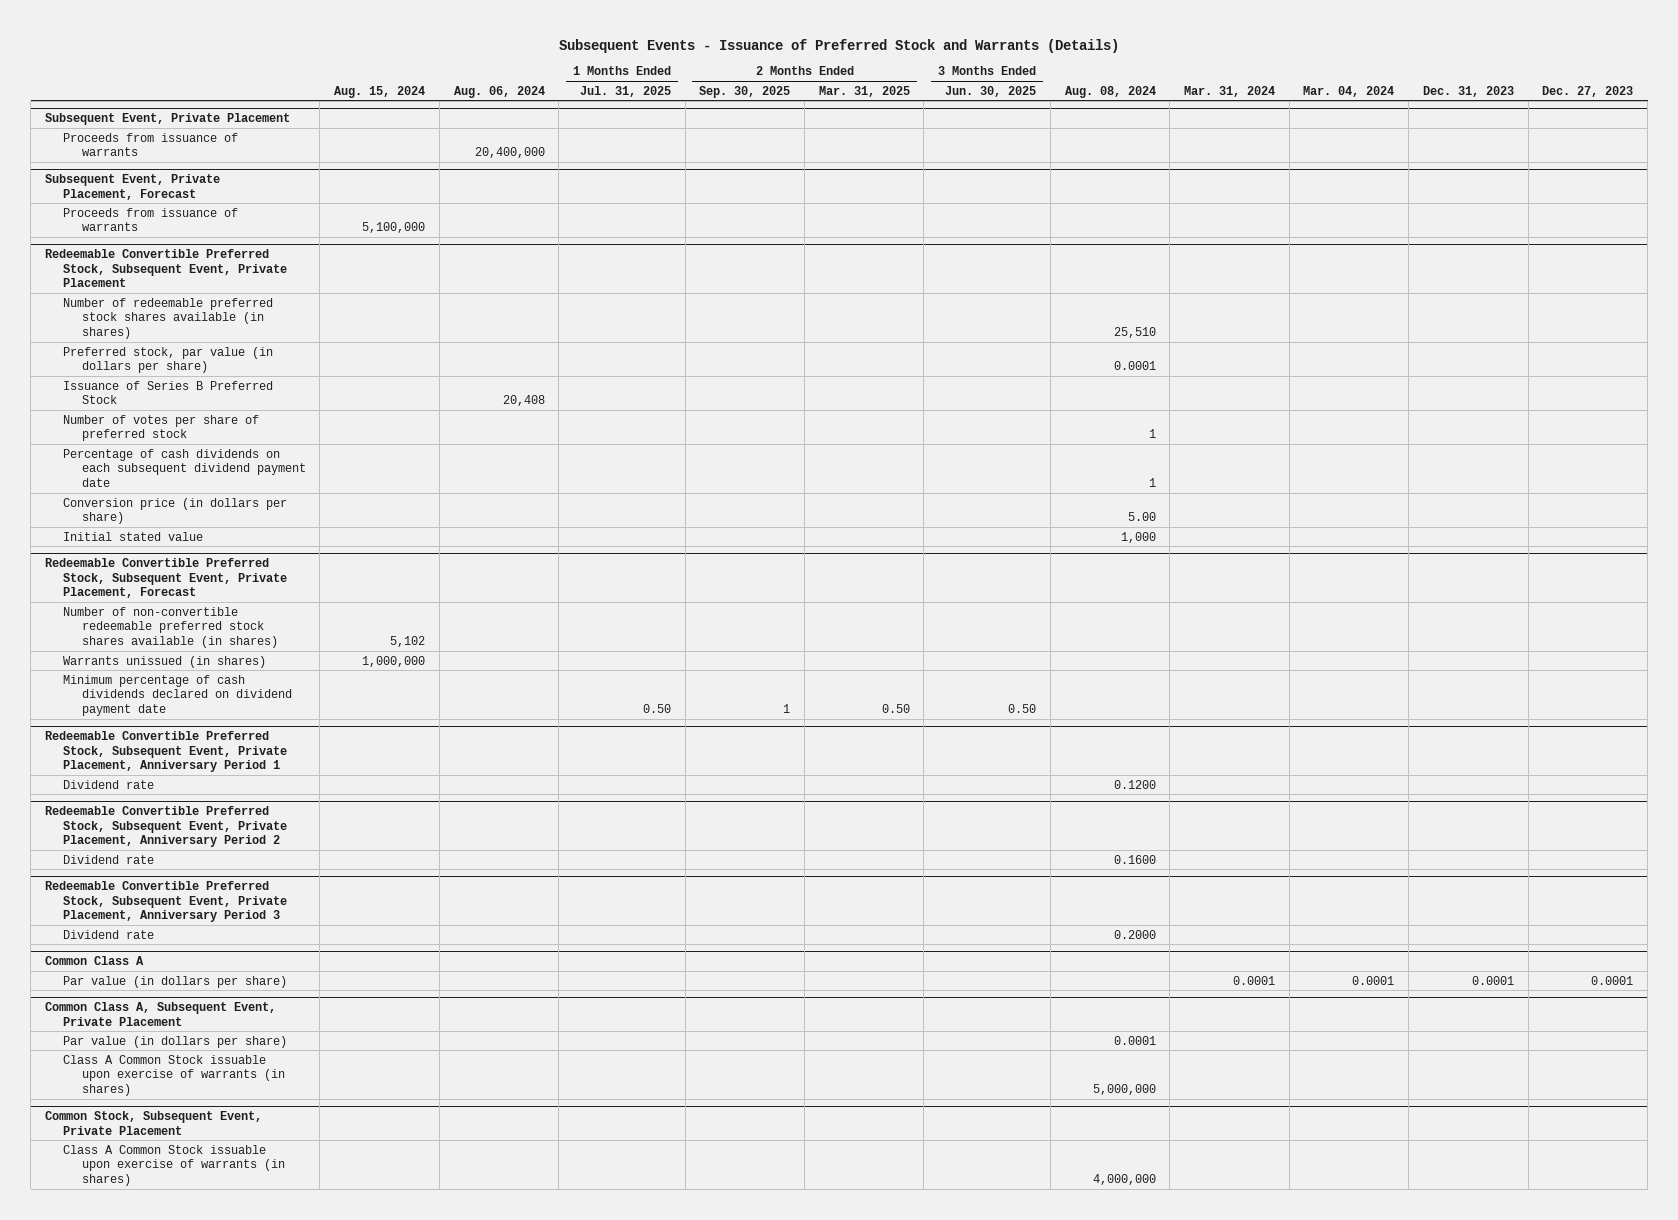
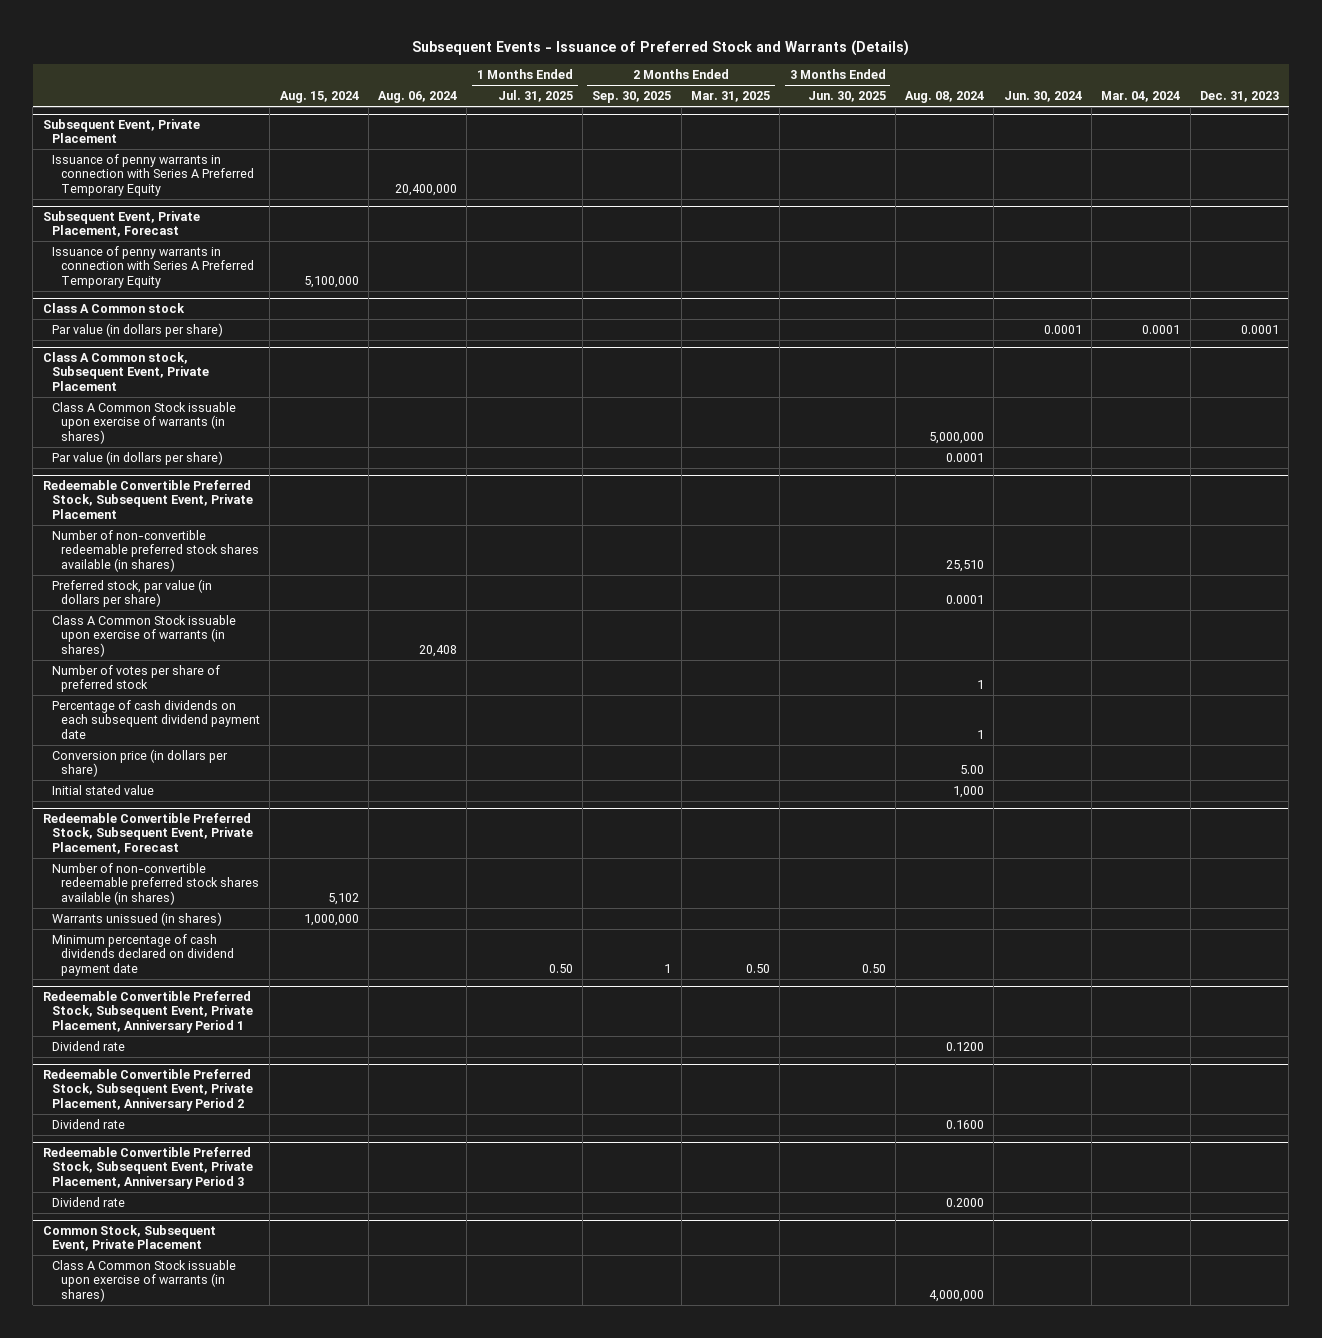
- | Aug. 15, 2024 | Aug. 06, 2024 | 1 Months Ended Jul. 31, 2025 | 2 Months Ended Sep. 30, 2025 | 2 Months Ended Mar. 31, 2025 | 3 Months Ended Jun. 30, 2025 | Aug. 08, 2024 | Mar. 31, 2024 | Mar. 04, 2024 | Dec. 31, 2023 | Dec. 27, 2023
+ | Aug. 15, 2024 | Aug. 06, 2024 | 1 Months Ended Jul. 31, 2025 | 2 Months Ended Sep. 30, 2025 | 2 Months Ended Mar. 31, 2025 | 3 Months Ended Jun. 30, 2025 | Aug. 08, 2024 | Jun. 30, 2024 | Mar. 04, 2024 | Dec. 31, 2023
@ Subsequent Event, Private Placement
- Proceeds from issuance of warrants | | 20,400,000 | | | | | | | | |
+ Issuance of penny warrants in connection with Series A Preferred Temporary Equity | | 20,400,000 | | | | | | | |
@ Subsequent Event, Private Placement, Forecast
- Proceeds from issuance of warrants | 5,100,000 | | | | | | | | | |
+ Issuance of penny warrants in connection with Series A Preferred Temporary Equity | 5,100,000 | | | | | | | | |
+ Class A Common stock
+ Par value (in dollars per share) | | | | | | | | 0.0001 | 0.0001 | 0.0001
+ Class A Common stock, Subsequent Event, Private Placement
+ Class A Common Stock issuable upon exercise of warrants (in shares) | | | | | | | 5,000,000 | | |
+ Par value (in dollars per share) | | | | | | | 0.0001 | | |
@ Redeemable Convertible Preferred Stock, Subsequent Event, Private Placement
- Number of redeemable preferred stock shares available (in shares) | | | | | | | 25,510 | | | |
+ Number of non-convertible redeemable preferred stock shares available (in shares) | | | | | | | 25,510 | | |
- Issuance of Series B Preferred Stock | | 20,408 | | | | | | | | |
+ Class A Common Stock issuable upon exercise of warrants (in shares) | | 20,408 | | | | | | | |
- Common Class A
- Par value (in dollars per share) | | | | | | | | 0.0001 | 0.0001 | 0.0001 | 0.0001
- Common Class A, Subsequent Event, Private Placement
- Par value (in dollars per share) | | | | | | | 0.0001 | | | |
- Class A Common Stock issuable upon exercise of warrants (in shares) | | | | | | | 5,000,000 | | | |

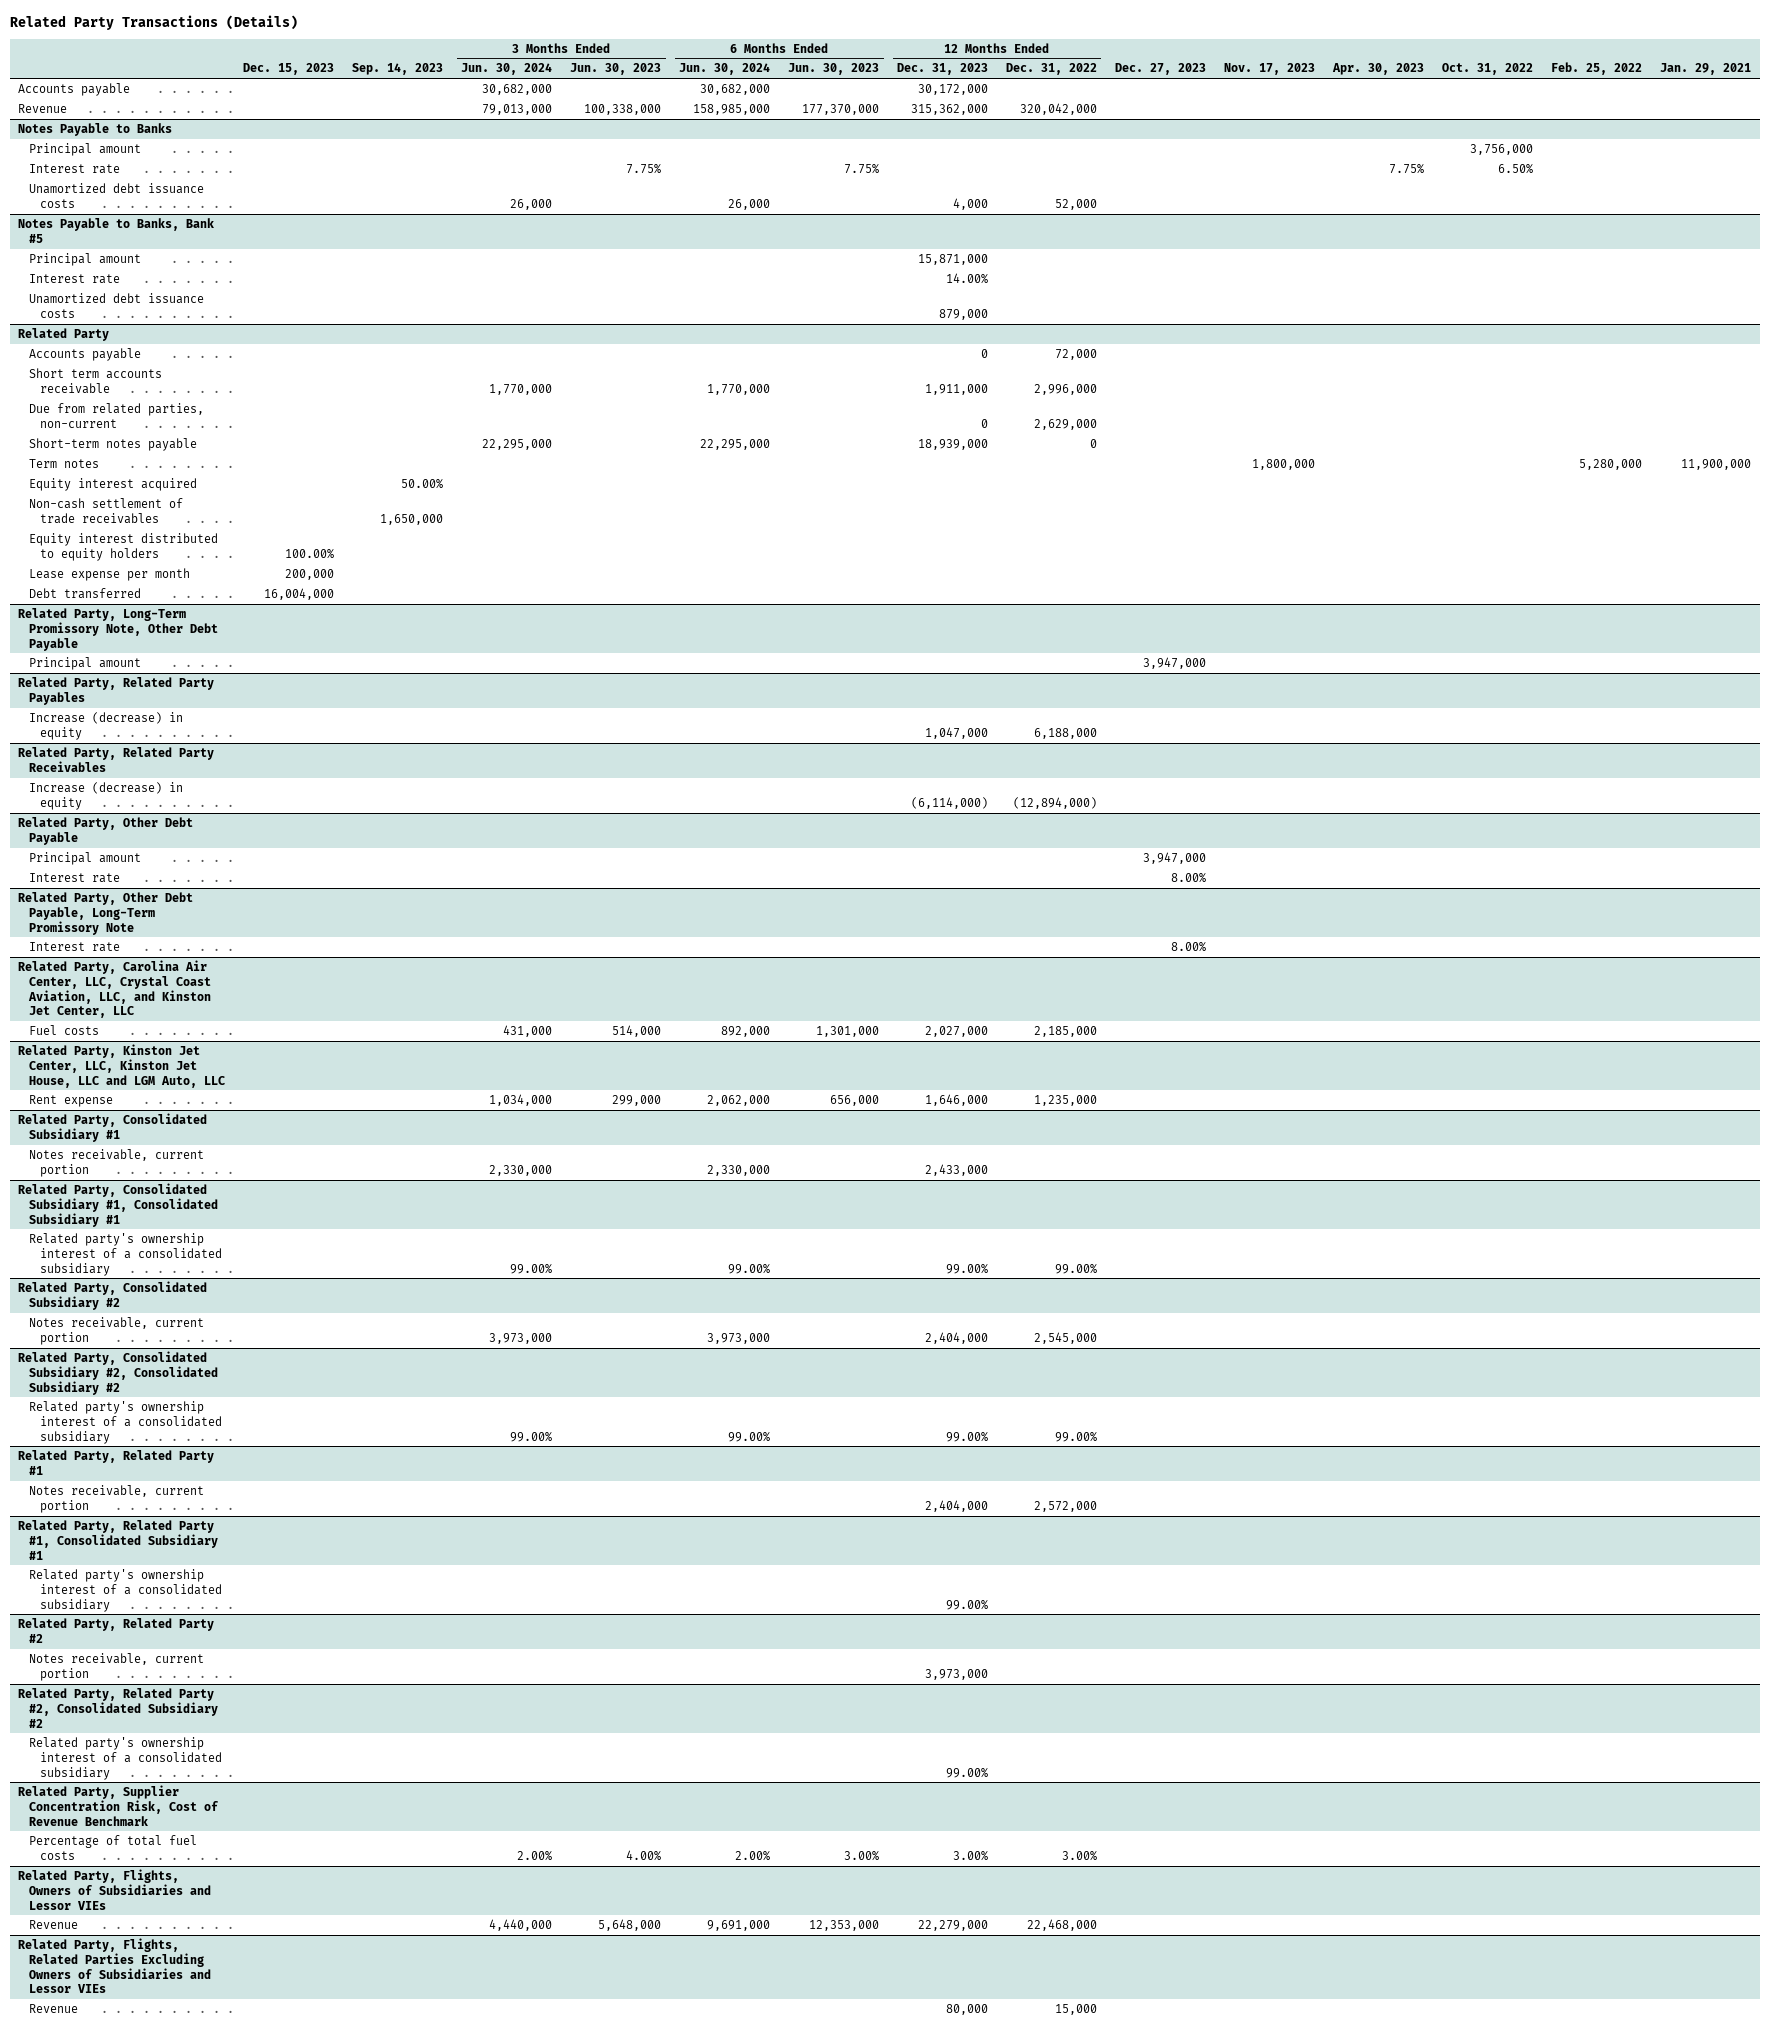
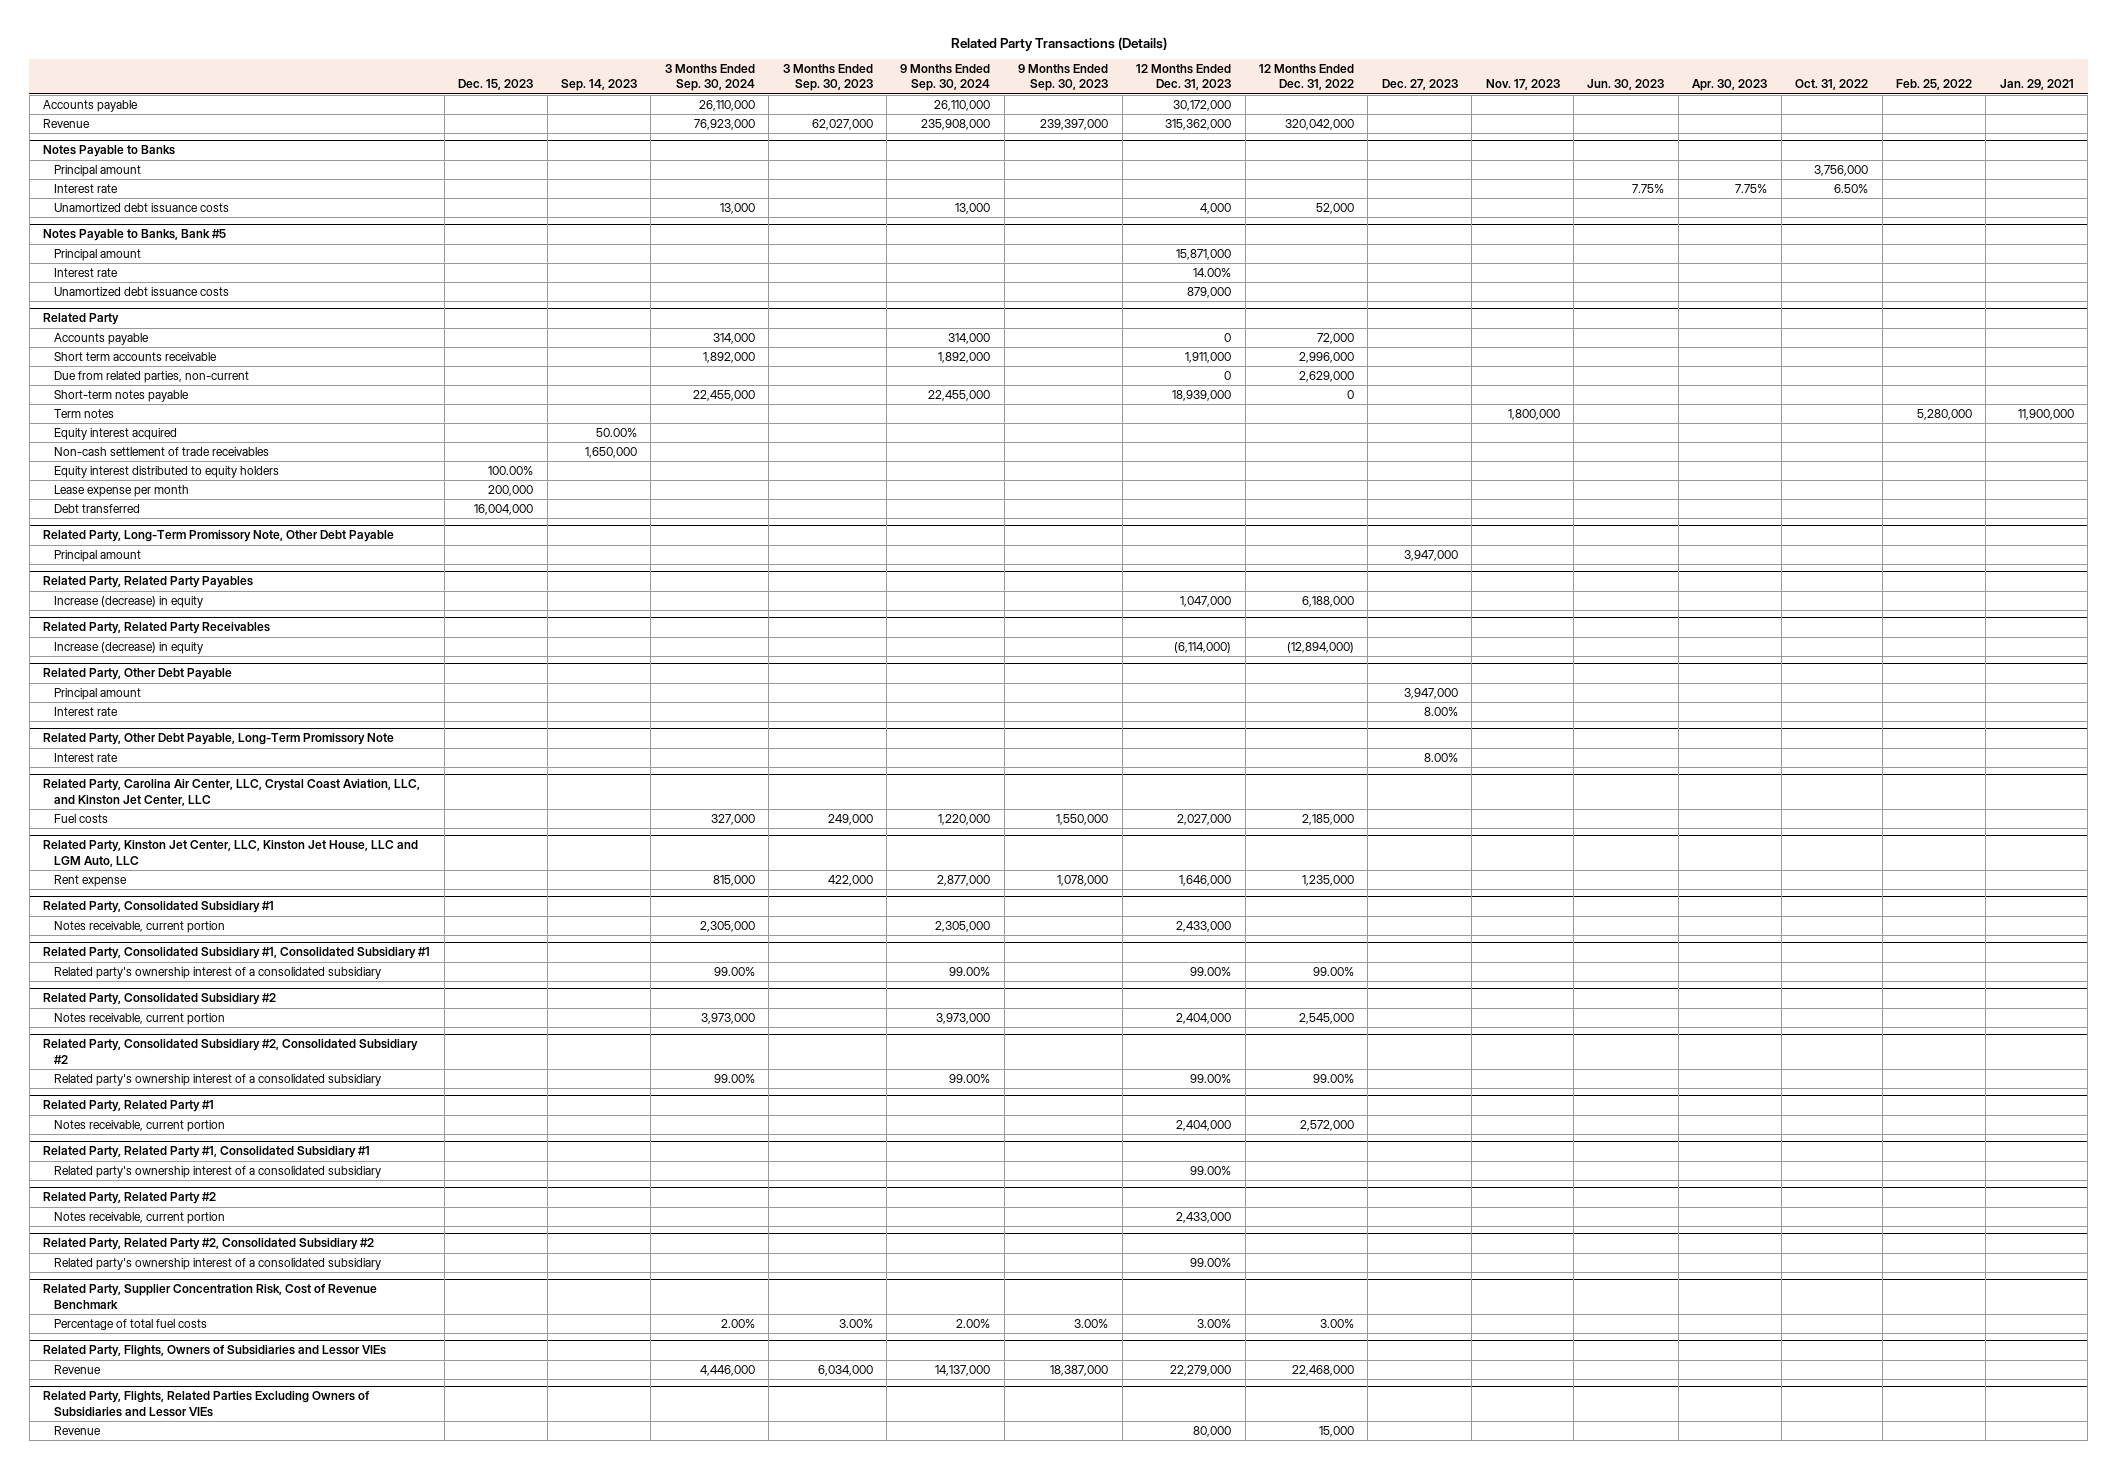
- | Dec. 15, 2023 | Sep. 14, 2023 | 3 Months Ended Jun. 30, 2024 | 3 Months Ended Jun. 30, 2023 | 6 Months Ended Jun. 30, 2024 | 6 Months Ended Jun. 30, 2023 | 12 Months Ended Dec. 31, 2023 | 12 Months Ended Dec. 31, 2022 | Dec. 27, 2023 | Nov. 17, 2023 | Apr. 30, 2023 | Oct. 31, 2022 | Feb. 25, 2022 | Jan. 29, 2021
+ | Dec. 15, 2023 | Sep. 14, 2023 | 3 Months Ended Sep. 30, 2024 | 3 Months Ended Sep. 30, 2023 | 9 Months Ended Sep. 30, 2024 | 9 Months Ended Sep. 30, 2023 | 12 Months Ended Dec. 31, 2023 | 12 Months Ended Dec. 31, 2022 | Dec. 27, 2023 | Nov. 17, 2023 | Jun. 30, 2023 | Apr. 30, 2023 | Oct. 31, 2022 | Feb. 25, 2022 | Jan. 29, 2021
@ Related Party, Related Party #2
- Notes receivable, current portion | | | | | | | 3,973,000 | | | | | | |
+ Notes receivable, current portion | | | | | | | 2,433,000 | | | | | | | |

